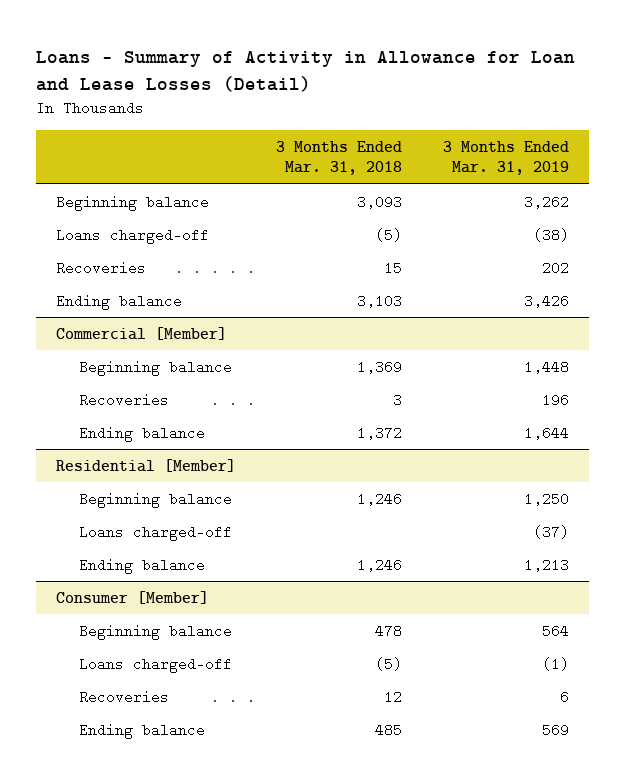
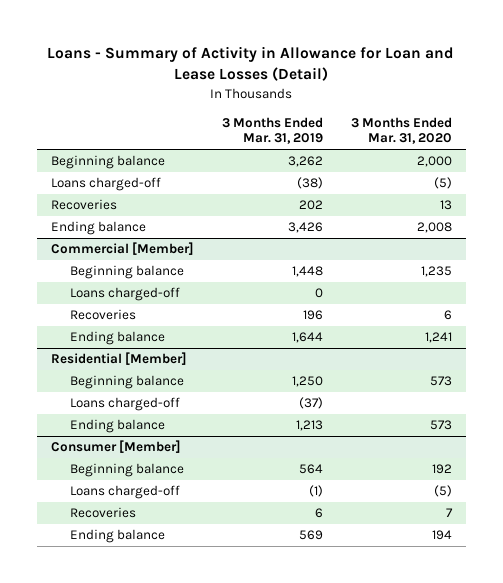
- | 3 Months Ended Mar. 31, 2018 | 3 Months Ended Mar. 31, 2019
+ | 3 Months Ended Mar. 31, 2019 | 3 Months Ended Mar. 31, 2020
@ Commercial [Member]
+ Loans charged-off | 0 |

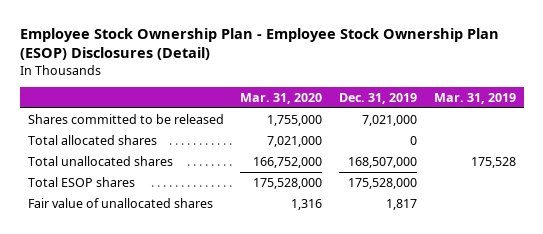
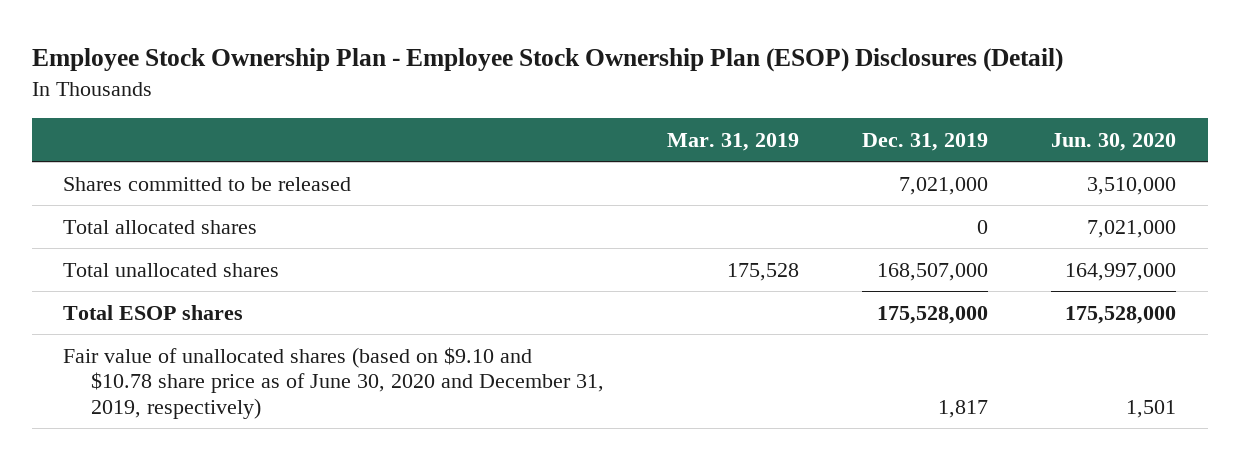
- | Mar. 31, 2020 | Dec. 31, 2019 | Mar. 31, 2019
+ | Mar. 31, 2019 | Dec. 31, 2019 | Jun. 30, 2020
- Fair value of unallocated shares | 1,316 | 1,817 |
+ Fair value of unallocated shares (based on $9.10 and $10.78 share price as of June 30, 2020 and December 31, 2019, respectively) | | 1,817 | 1,501

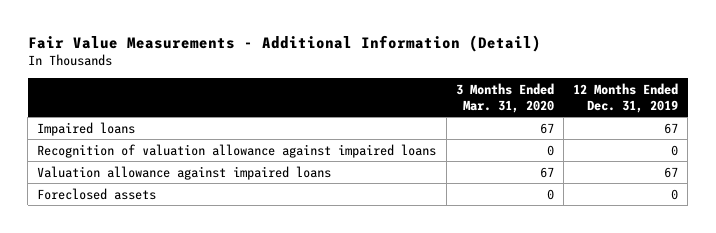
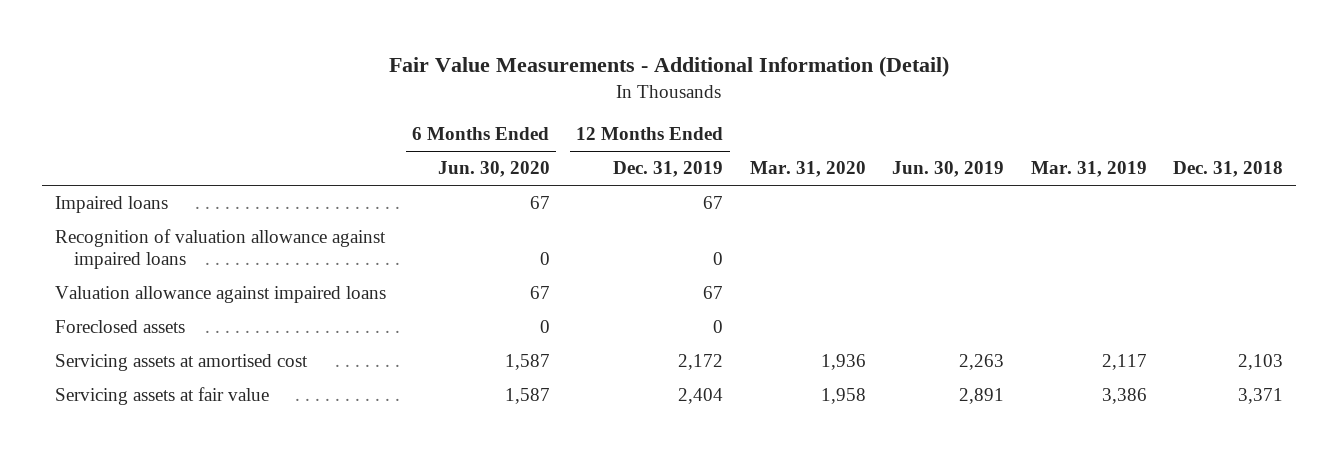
- | 3 Months Ended Mar. 31, 2020 | 12 Months Ended Dec. 31, 2019
+ | 6 Months Ended Jun. 30, 2020 | 12 Months Ended Dec. 31, 2019 | Mar. 31, 2020 | Jun. 30, 2019 | Mar. 31, 2019 | Dec. 31, 2018
+ Servicing assets at amortised cost | 1,587 | 2,172 | 1,936 | 2,263 | 2,117 | 2,103
+ Servicing assets at fair value | 1,587 | 2,404 | 1,958 | 2,891 | 3,386 | 3,371

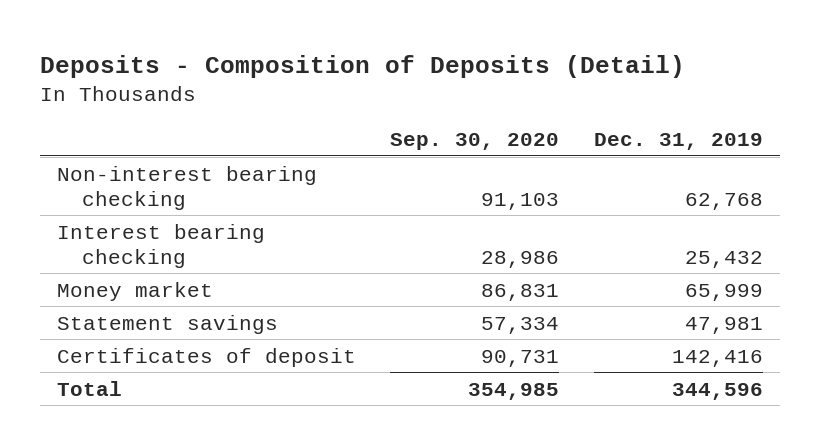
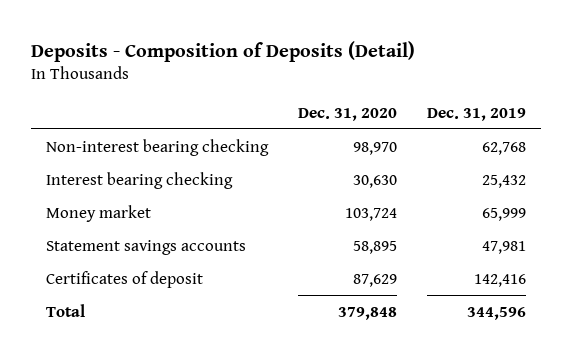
- | Sep. 30, 2020 | Dec. 31, 2019
+ | Dec. 31, 2020 | Dec. 31, 2019
- Statement savings | 57,334 | 47,981
+ Statement savings accounts | 58,895 | 47,981

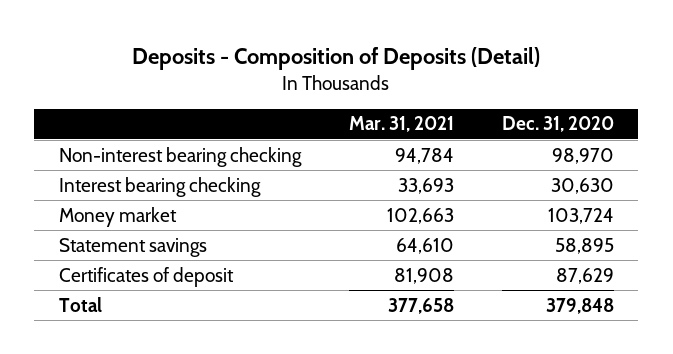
- | Dec. 31, 2020 | Dec. 31, 2019
+ | Mar. 31, 2021 | Dec. 31, 2020
- Statement savings accounts | 58,895 | 47,981
+ Statement savings | 64,610 | 58,895

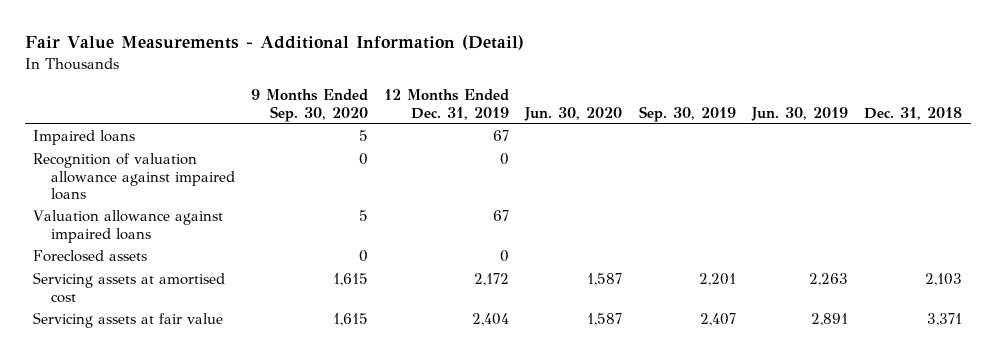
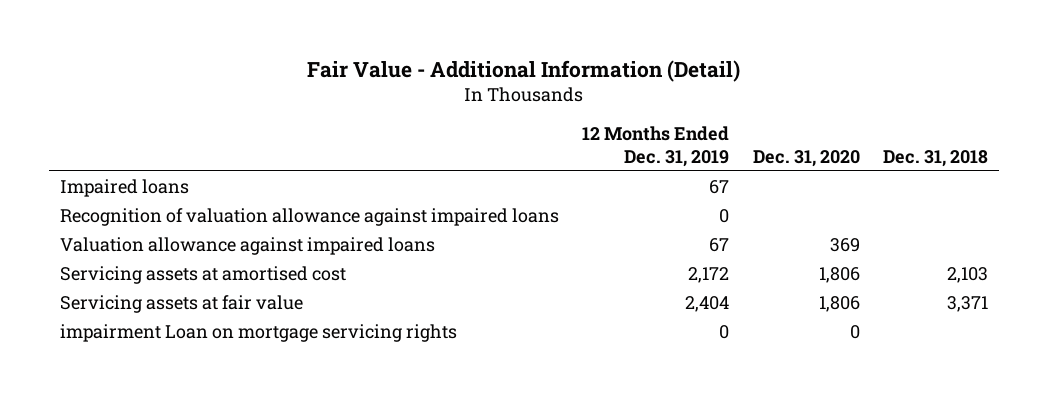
- Fair Value Measurements - Additional Information (Detail)
+ Fair Value - Additional Information (Detail)
- | 9 Months Ended Sep. 30, 2020 | 12 Months Ended Dec. 31, 2019 | Jun. 30, 2020 | Sep. 30, 2019 | Jun. 30, 2019 | Dec. 31, 2018
+ | 12 Months Ended Dec. 31, 2019 | Dec. 31, 2020 | Dec. 31, 2018
- Foreclosed assets | 0 | 0 | | | |
+ impairment Loan on mortgage servicing rights | 0 | 0 |

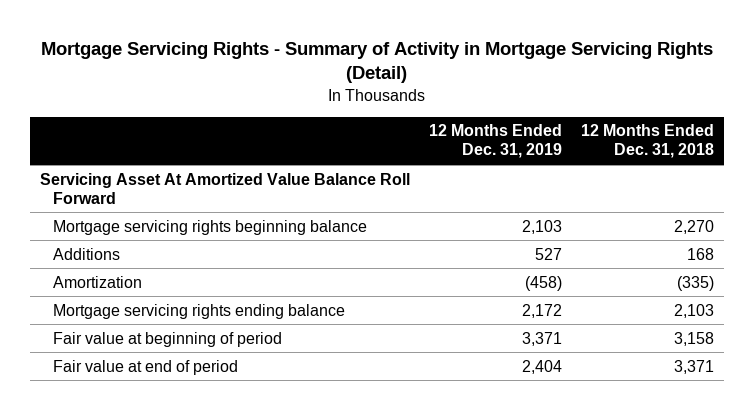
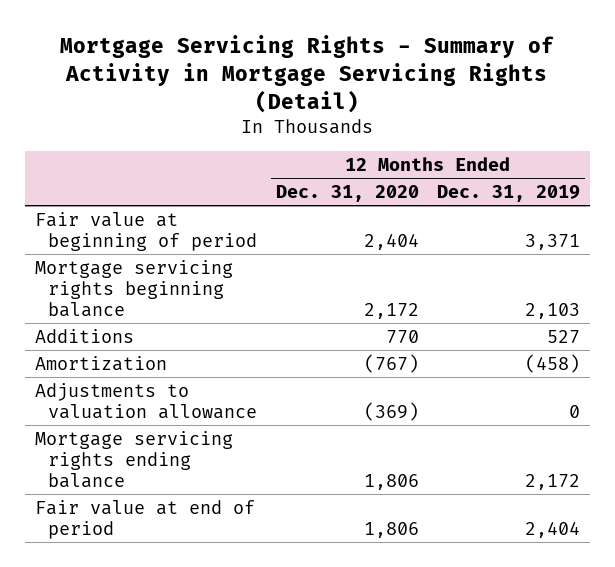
- | 12 Months Ended Dec. 31, 2019 | 12 Months Ended Dec. 31, 2018
+ | 12 Months Ended Dec. 31, 2020 | 12 Months Ended Dec. 31, 2019
- Servicing Asset At Amortized Value Balance Roll Forward
moved up: Fair value at beginning of period | 2,404 | 3,371
+ Adjustments to valuation allowance | (369) | 0

